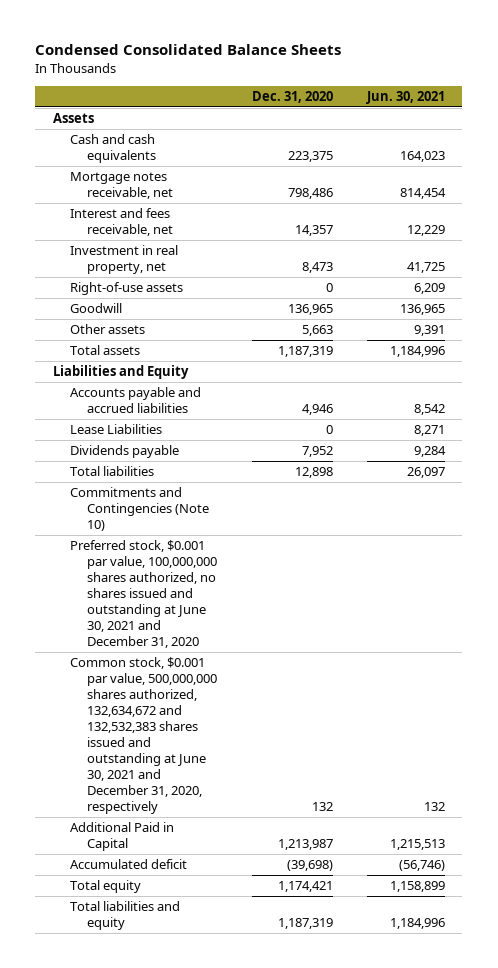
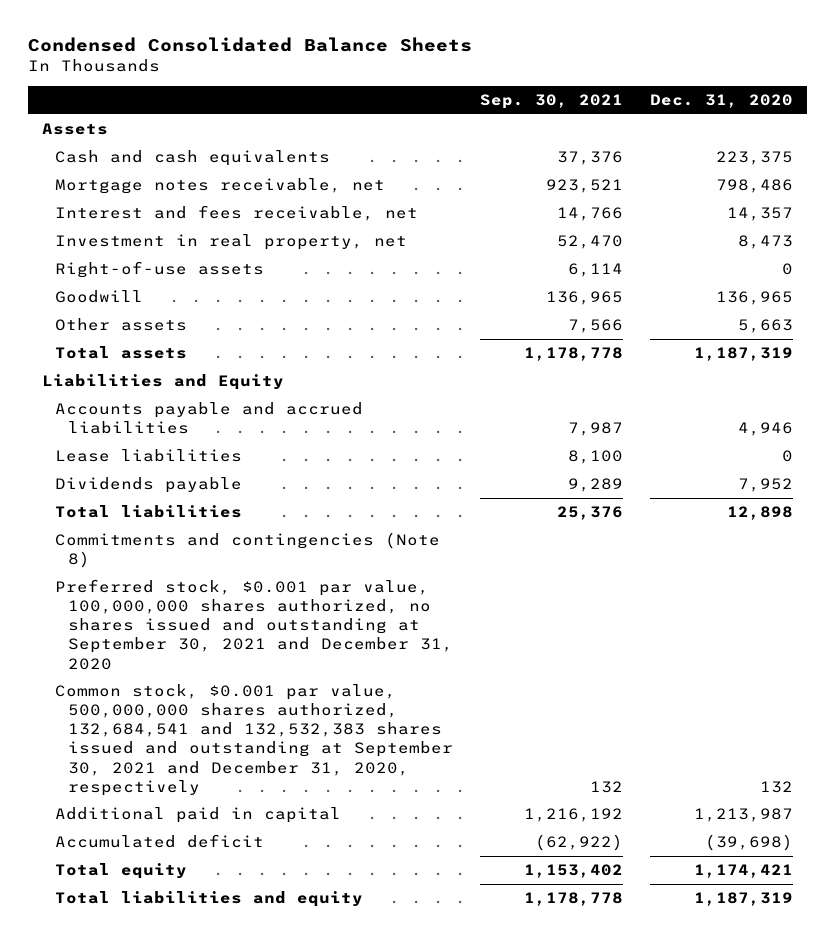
- | Dec. 31, 2020 | Jun. 30, 2021
+ | Sep. 30, 2021 | Dec. 31, 2020
- Lease Liabilities | 0 | 8,271
+ Lease liabilities | 8,100 | 0
- Commitments and Contingencies (Note 10)
- Preferred stock, $0.001 par value, 100,000,000 shares authorized, no shares issued and outstanding at June 30, 2021 and December 31, 2020
- Common stock, $0.001 par value, 500,000,000 shares authorized, 132,634,672 and 132,532,383 shares issued and outstanding at June 30, 2021 and December 31, 2020, respectively | 132 | 132
- Additional Paid in Capital | 1,213,987 | 1,215,513
+ Commitments and contingencies (Note 8)
+ Preferred stock, $0.001 par value, 100,000,000 shares authorized, no shares issued and outstanding at September 30, 2021 and December 31, 2020
+ Common stock, $0.001 par value, 500,000,000 shares authorized, 132,684,541 and 132,532,383 shares issued and outstanding at September 30, 2021 and December 31, 2020, respectively | 132 | 132
+ Additional paid in capital | 1,216,192 | 1,213,987

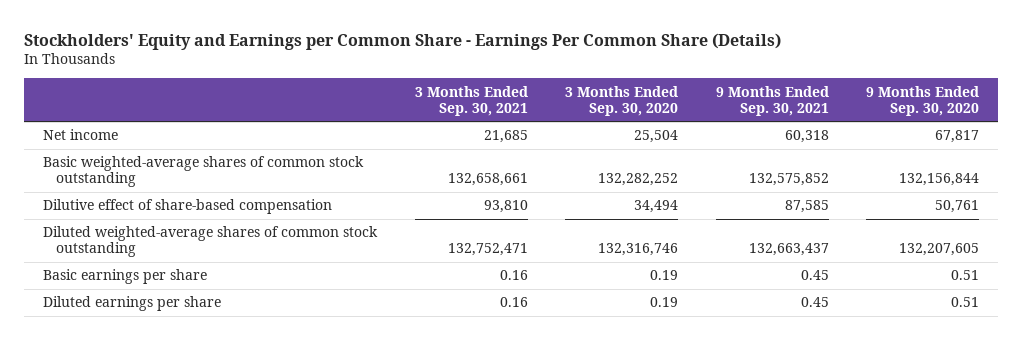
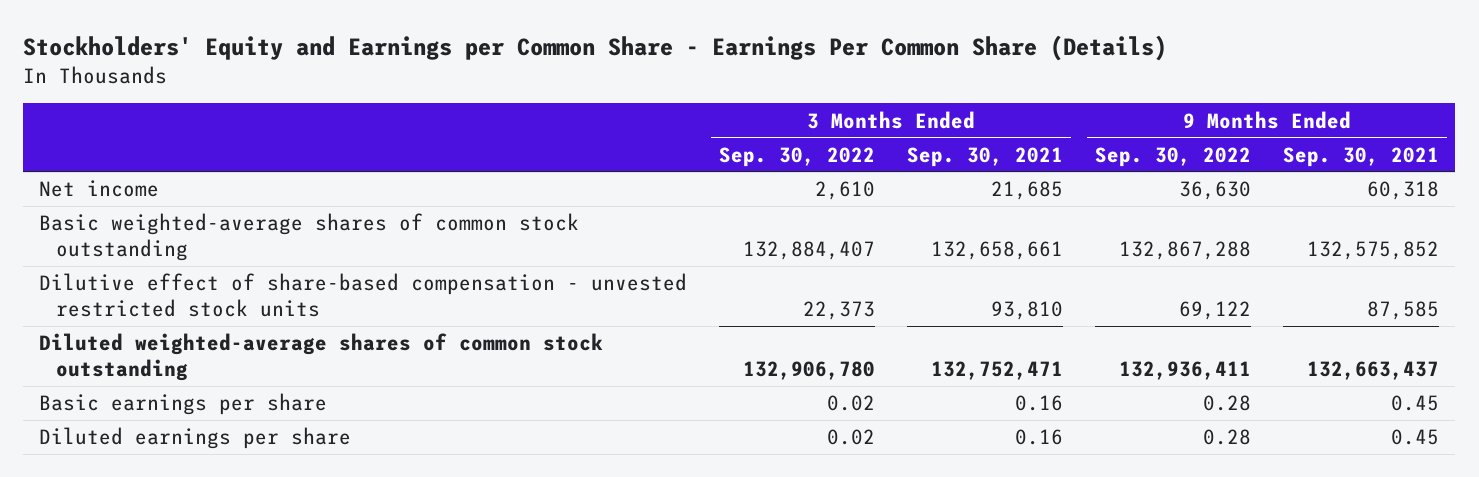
- | 3 Months Ended Sep. 30, 2021 | 3 Months Ended Sep. 30, 2020 | 9 Months Ended Sep. 30, 2021 | 9 Months Ended Sep. 30, 2020
+ | 3 Months Ended Sep. 30, 2022 | 3 Months Ended Sep. 30, 2021 | 9 Months Ended Sep. 30, 2022 | 9 Months Ended Sep. 30, 2021
- Dilutive effect of share-based compensation | 93,810 | 34,494 | 87,585 | 50,761
+ Dilutive effect of share-based compensation - unvested restricted stock units | 22,373 | 93,810 | 69,122 | 87,585

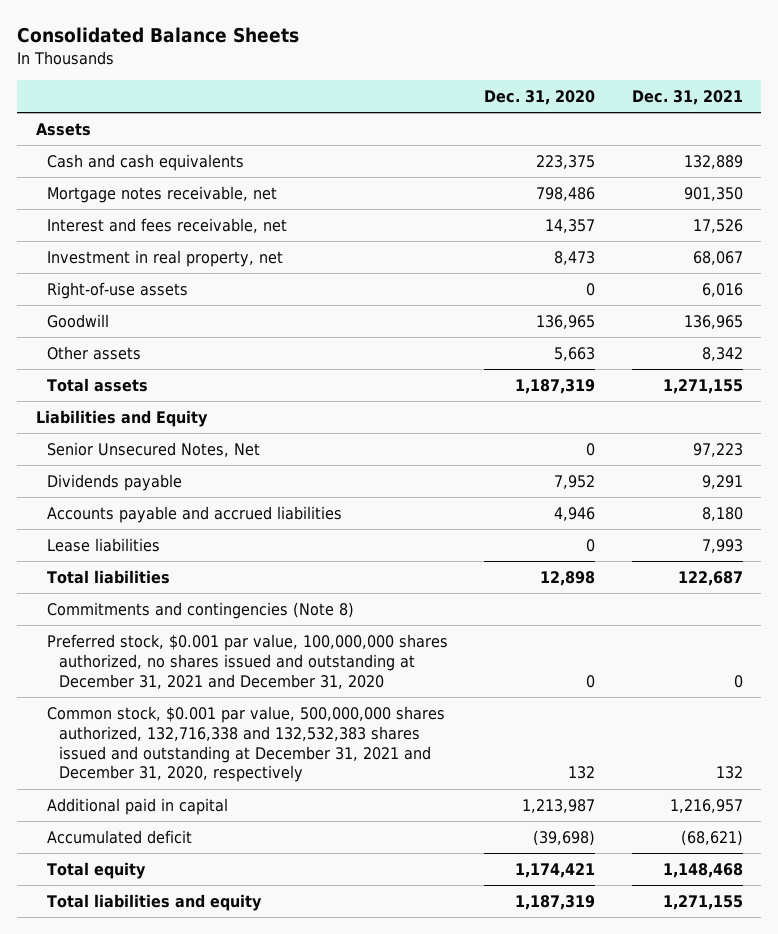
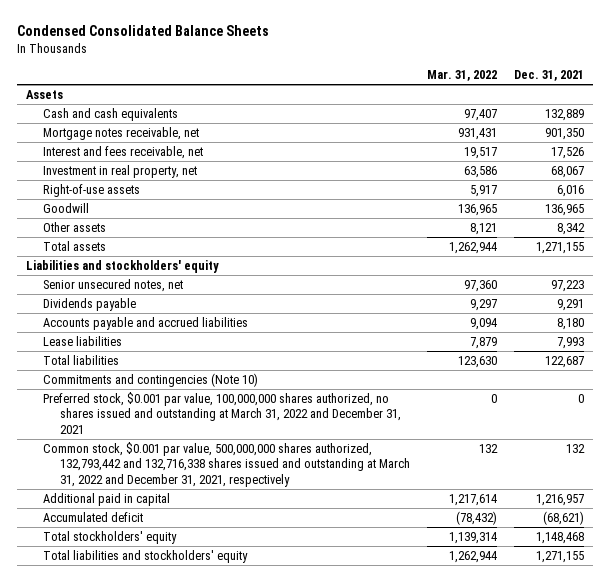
- Consolidated Balance Sheets
+ Condensed Consolidated Balance Sheets
- | Dec. 31, 2020 | Dec. 31, 2021
+ | Mar. 31, 2022 | Dec. 31, 2021
- Liabilities and Equity
- Senior Unsecured Notes, Net | 0 | 97,223
+ Liabilities and stockholders' equity
+ Senior unsecured notes, net | 97,360 | 97,223
- Commitments and contingencies (Note 8)
- Preferred stock, $0.001 par value, 100,000,000 shares authorized, no shares issued and outstanding at December 31, 2021 and December 31, 2020 | 0 | 0
- Common stock, $0.001 par value, 500,000,000 shares authorized, 132,716,338 and 132,532,383 shares issued and outstanding at December 31, 2021 and December 31, 2020, respectively | 132 | 132
+ Commitments and contingencies (Note 10)
+ Preferred stock, $0.001 par value, 100,000,000 shares authorized, no shares issued and outstanding at March 31, 2022 and December 31, 2021 | 0 | 0
+ Common stock, $0.001 par value, 500,000,000 shares authorized, 132,793,442 and 132,716,338 shares issued and outstanding at March 31, 2022 and December 31, 2021, respectively | 132 | 132
- Total equity | 1,174,421 | 1,148,468
- Total liabilities and equity | 1,187,319 | 1,271,155
+ Total stockholders' equity | 1,139,314 | 1,148,468
+ Total liabilities and stockholders' equity | 1,262,944 | 1,271,155

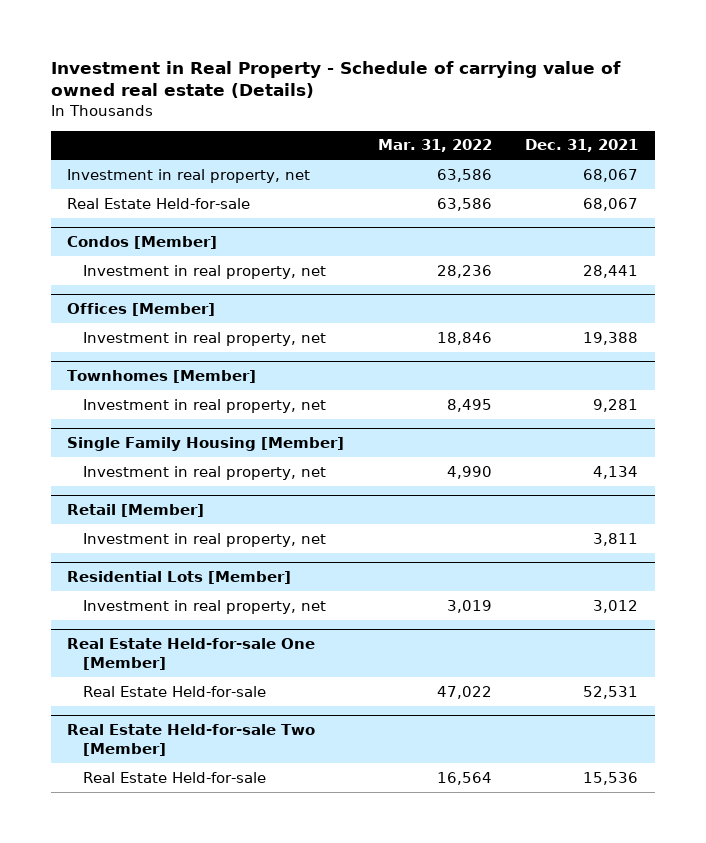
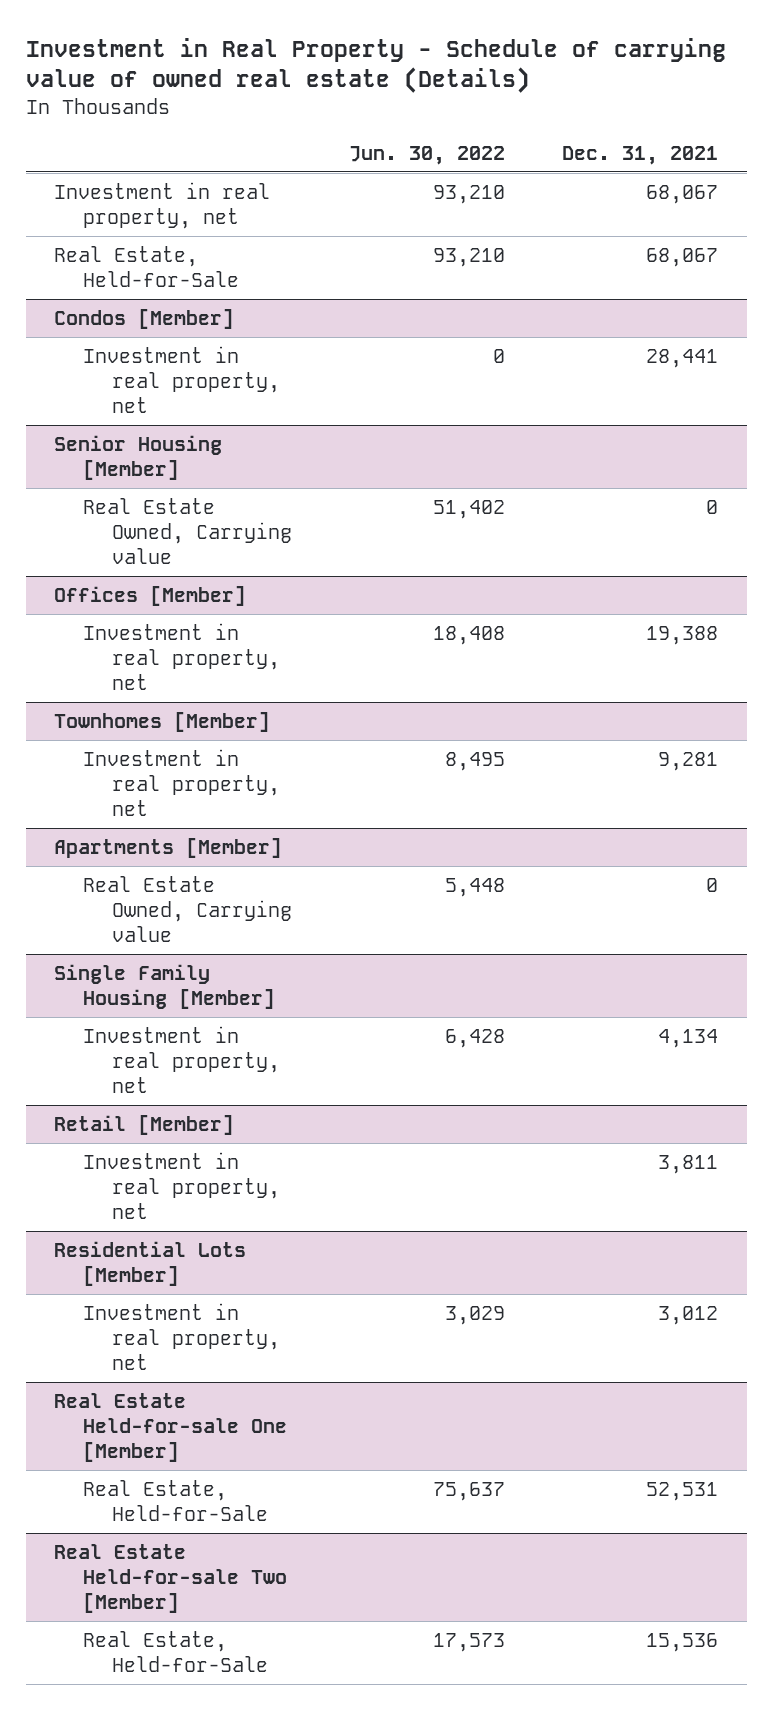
- | Mar. 31, 2022 | Dec. 31, 2021
+ | Jun. 30, 2022 | Dec. 31, 2021
- Real Estate Held-for-sale | 63,586 | 68,067
+ Real Estate, Held-for-Sale | 93,210 | 68,067
+ Senior Housing [Member]
+ Real Estate Owned, Carrying value | 51,402 | 0
+ Apartments [Member]
+ Real Estate Owned, Carrying value | 5,448 | 0
@ Real Estate Held-for-sale One [Member]
- Real Estate Held-for-sale | 47,022 | 52,531
+ Real Estate, Held-for-Sale | 75,637 | 52,531
@ Real Estate Held-for-sale Two [Member]
- Real Estate Held-for-sale | 16,564 | 15,536
+ Real Estate, Held-for-Sale | 17,573 | 15,536

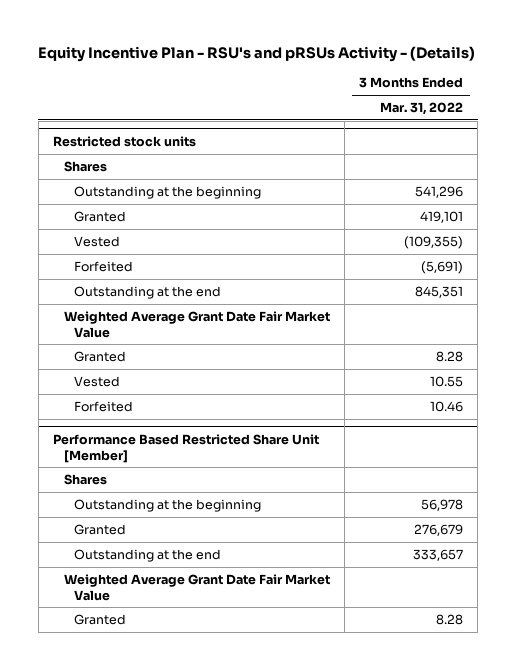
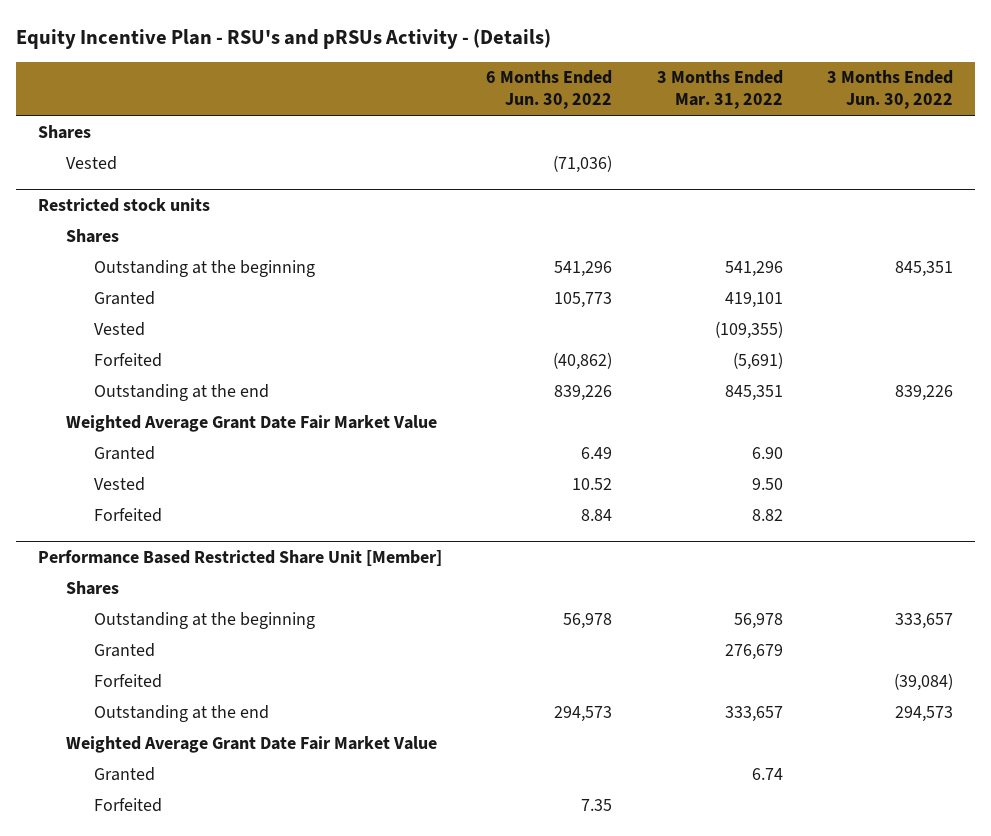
- | 3 Months Ended Mar. 31, 2022
+ | 6 Months Ended Jun. 30, 2022 | 3 Months Ended Mar. 31, 2022 | 3 Months Ended Jun. 30, 2022
+ Shares
+ Vested | (71,036) | |
@ Restricted stock units
- Granted | 8.28
- Vested | 10.55
- Forfeited | 10.46
+ Granted | 6.49 | 6.90 |
+ Vested | 10.52 | 9.50 |
+ Forfeited | 8.84 | 8.82 |
@ Performance Based Restricted Share Unit [Member]
+ Forfeited | | | (39,084)
- Granted | 8.28
+ Granted | | 6.74 |
+ Forfeited | 7.35 | |

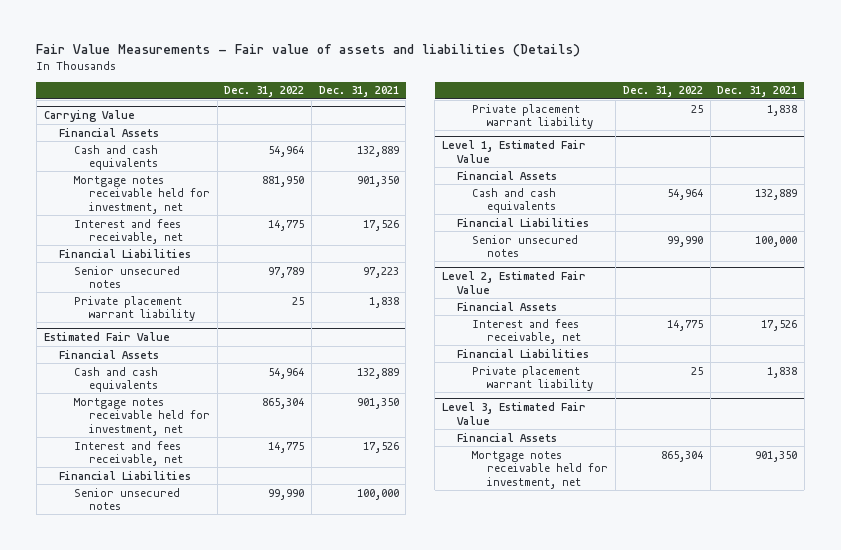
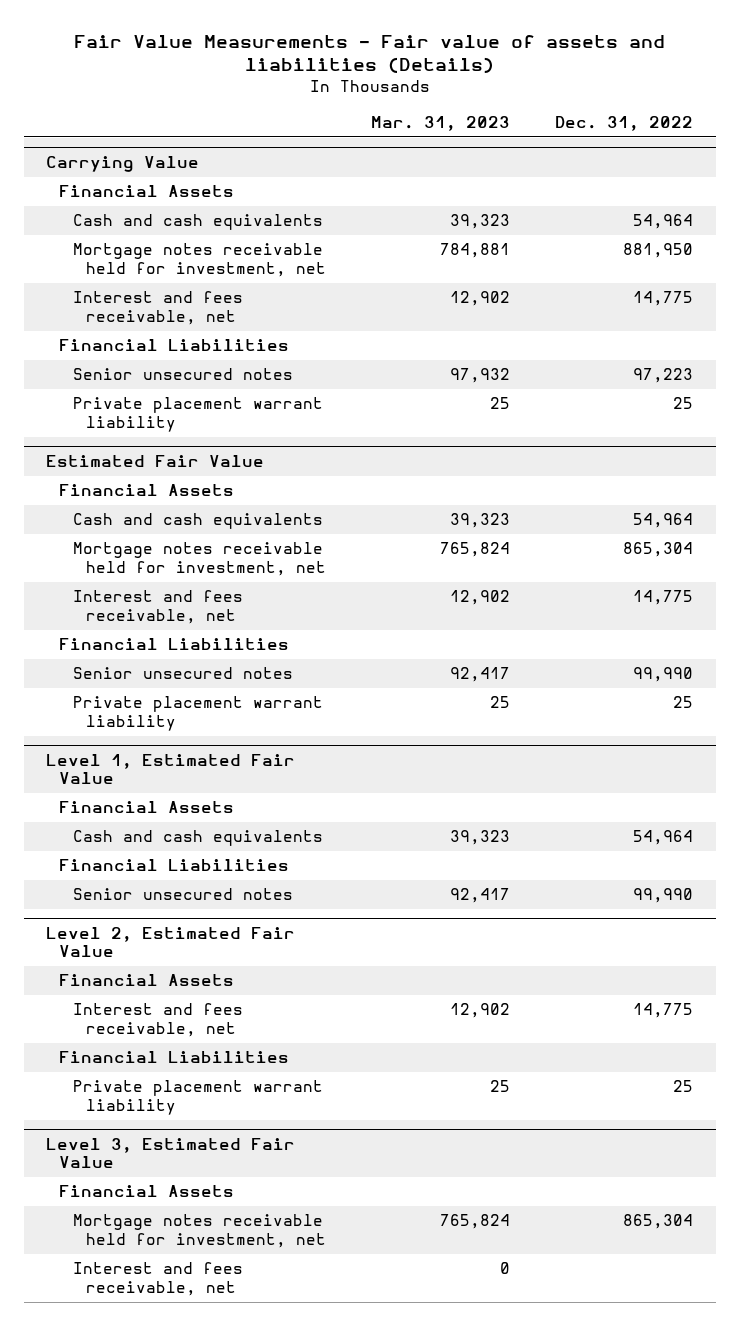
- | Dec. 31, 2022 | Dec. 31, 2021
+ | Mar. 31, 2023 | Dec. 31, 2022
@ Carrying Value
- Senior unsecured notes | 97,789 | 97,223
+ Senior unsecured notes | 97,932 | 97,223
@ Level 3, Estimated Fair Value
+ Interest and fees receivable, net | 0 |

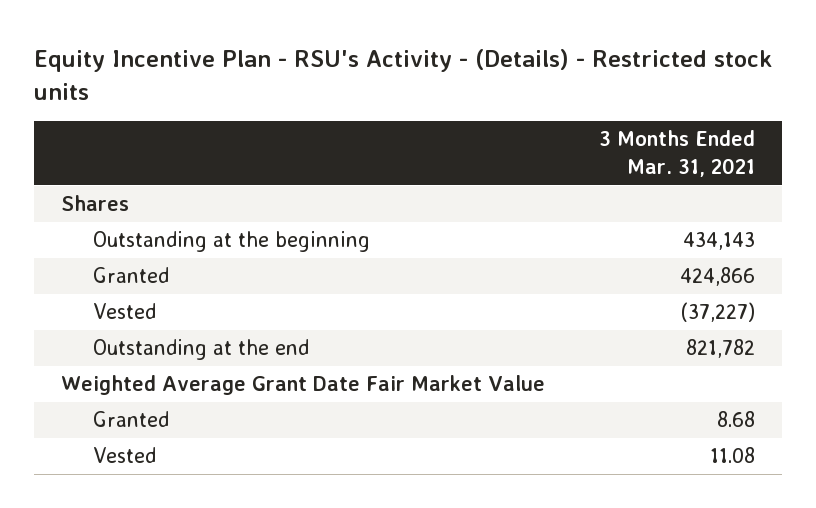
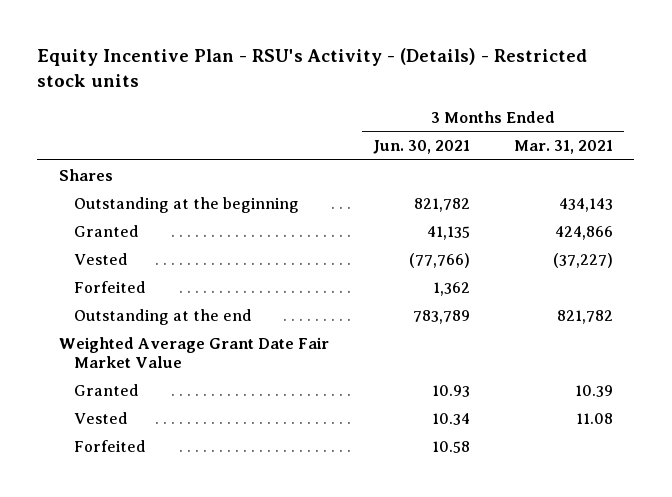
- | 3 Months Ended Mar. 31, 2021
+ | 3 Months Ended Jun. 30, 2021 | 3 Months Ended Mar. 31, 2021
+ Forfeited | 1,362 |
- Granted | 8.68
+ Granted | 10.93 | 10.39
+ Forfeited | 10.58 |

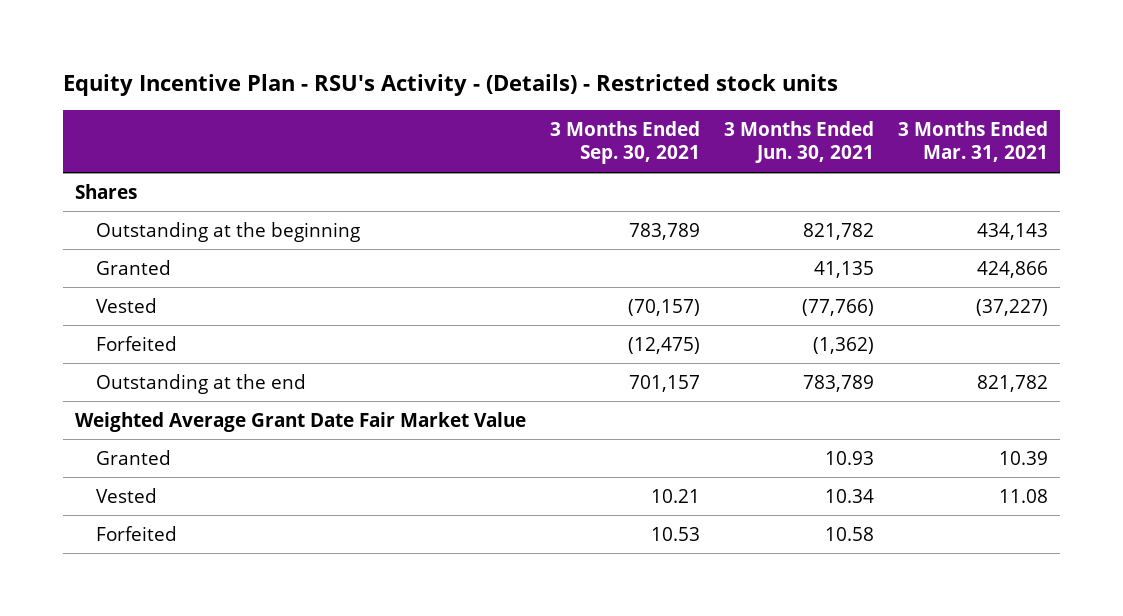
- | 3 Months Ended Jun. 30, 2021 | 3 Months Ended Mar. 31, 2021
+ | 3 Months Ended Sep. 30, 2021 | 3 Months Ended Jun. 30, 2021 | 3 Months Ended Mar. 31, 2021
- Forfeited | 1,362 |
+ Forfeited | (12,475) | (1,362) |

